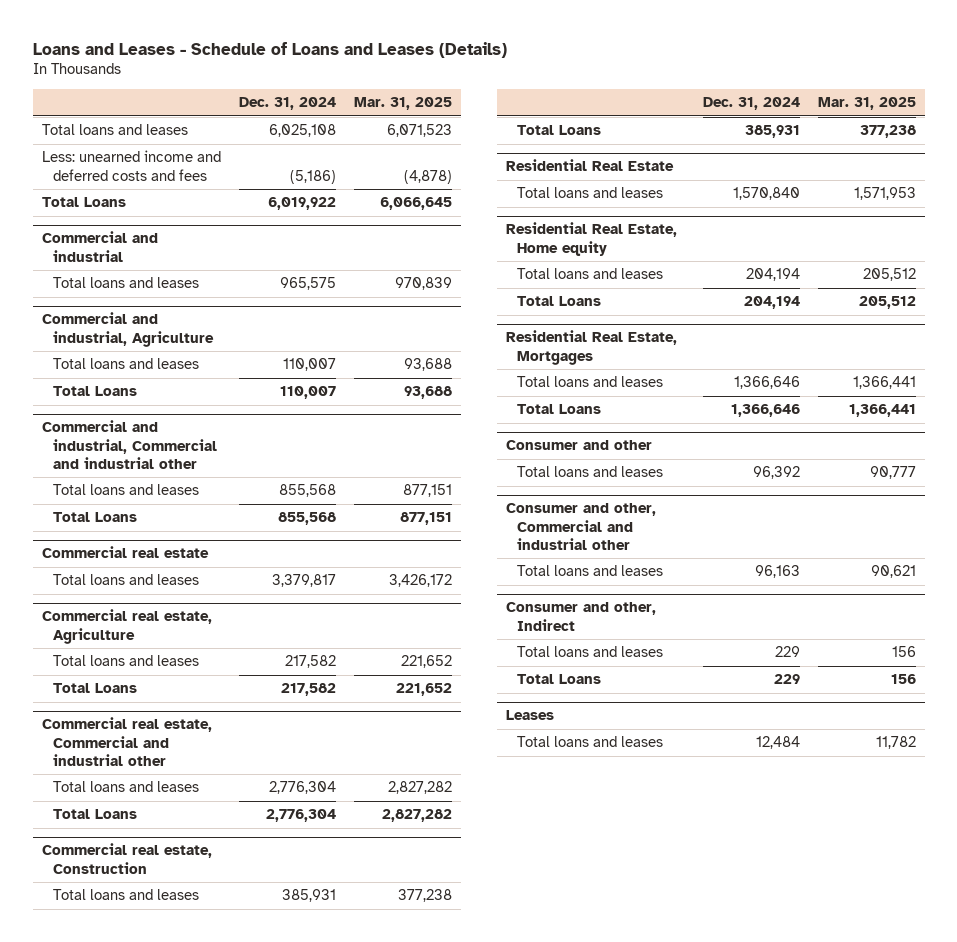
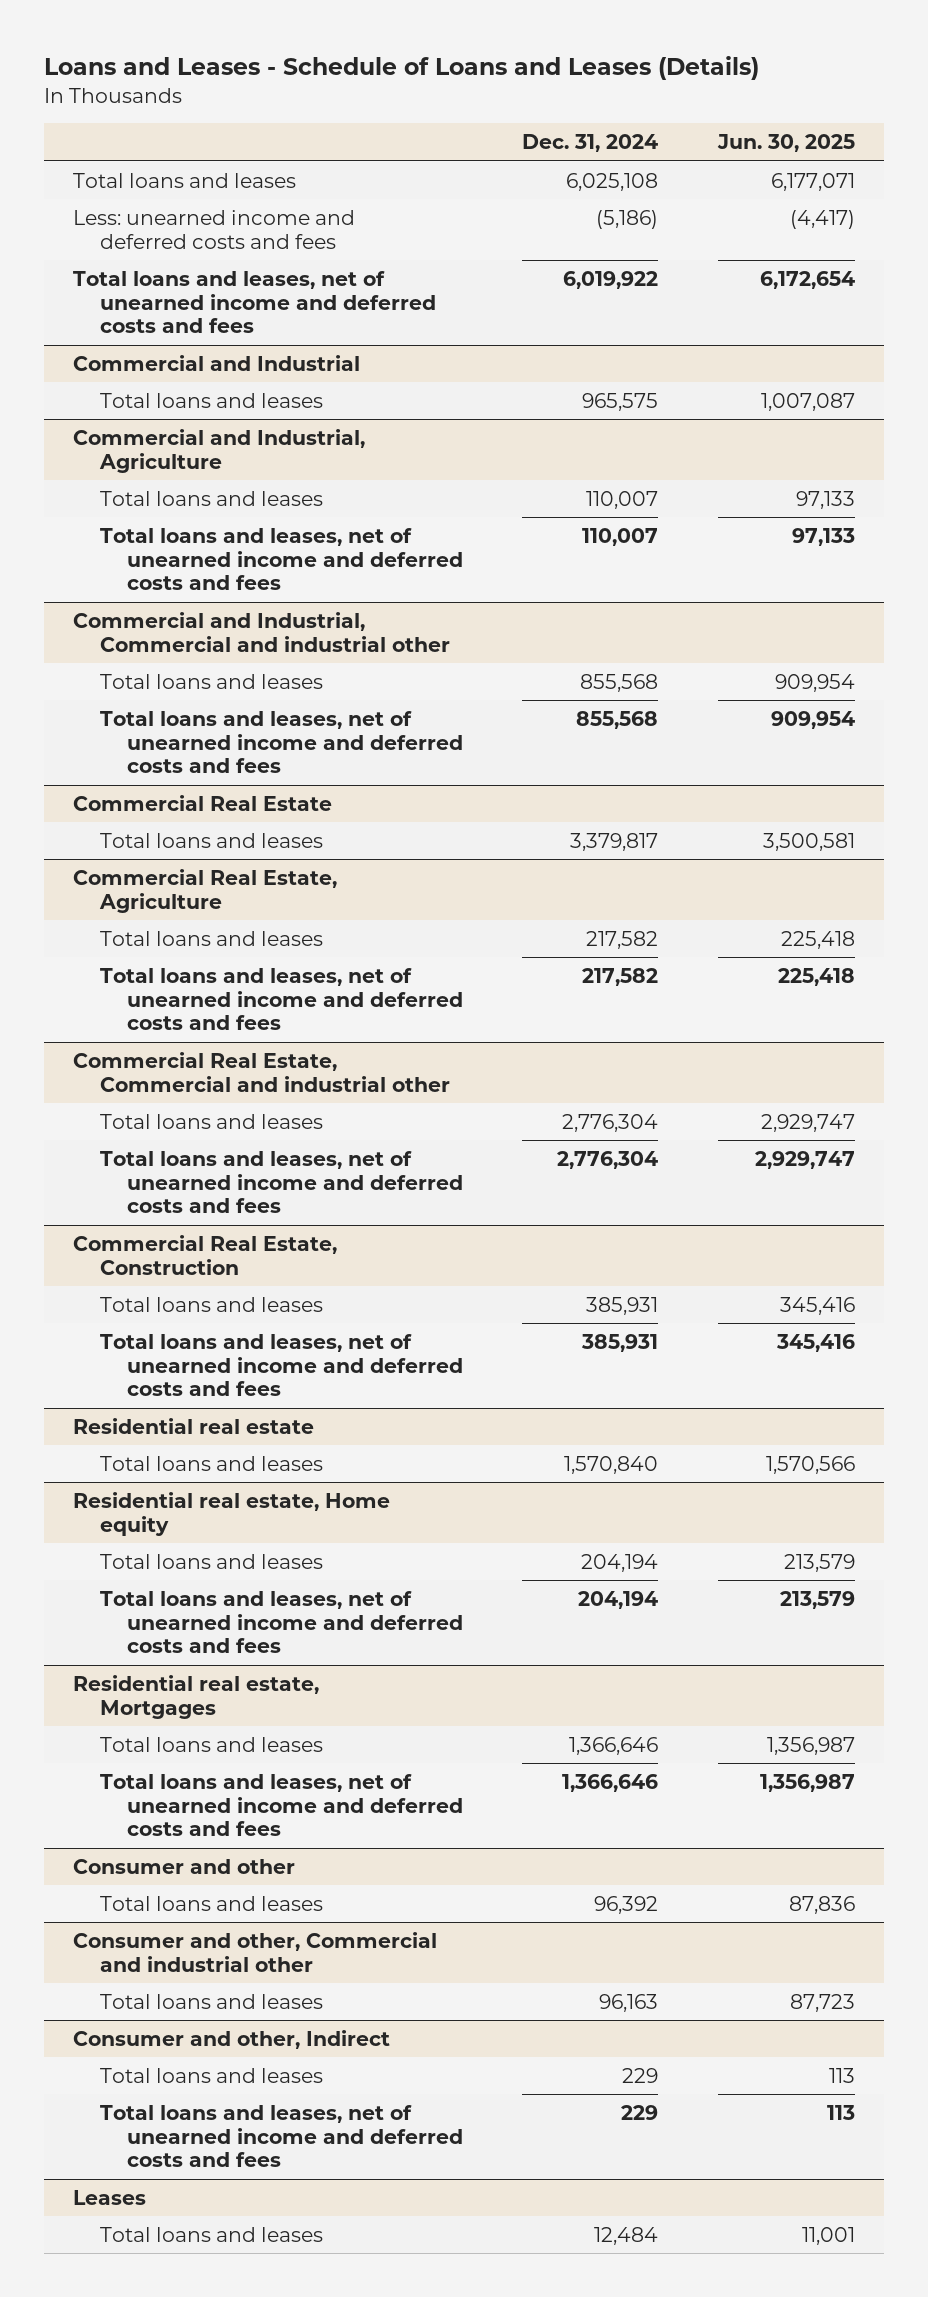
- | Dec. 31, 2024 | Mar. 31, 2025
+ | Dec. 31, 2024 | Jun. 30, 2025
- Total Loans | 6,019,922 | 6,066,645
- Commercial and industrial
+ Total loans and leases, net of unearned income and deferred costs and fees | 6,019,922 | 6,172,654
+ Commercial and Industrial
- Commercial and industrial, Agriculture
+ Commercial and Industrial, Agriculture
- Total Loans | 110,007 | 93,688
- Commercial and industrial, Commercial and industrial other
+ Total loans and leases, net of unearned income and deferred costs and fees | 110,007 | 97,133
+ Commercial and Industrial, Commercial and industrial other
- Total Loans | 855,568 | 877,151
- Commercial real estate
+ Total loans and leases, net of unearned income and deferred costs and fees | 855,568 | 909,954
+ Commercial Real Estate
- Commercial real estate, Agriculture
+ Commercial Real Estate, Agriculture
- Total Loans | 217,582 | 221,652
- Commercial real estate, Commercial and industrial other
+ Total loans and leases, net of unearned income and deferred costs and fees | 217,582 | 225,418
+ Commercial Real Estate, Commercial and industrial other
- Total Loans | 2,776,304 | 2,827,282
- Commercial real estate, Construction
+ Total loans and leases, net of unearned income and deferred costs and fees | 2,776,304 | 2,929,747
+ Commercial Real Estate, Construction
- Total Loans | 385,931 | 377,238
- Residential Real Estate
+ Total loans and leases, net of unearned income and deferred costs and fees | 385,931 | 345,416
+ Residential real estate
- Residential Real Estate, Home equity
+ Residential real estate, Home equity
- Total Loans | 204,194 | 205,512
- Residential Real Estate, Mortgages
+ Total loans and leases, net of unearned income and deferred costs and fees | 204,194 | 213,579
+ Residential real estate, Mortgages
- Total Loans | 1,366,646 | 1,366,441
+ Total loans and leases, net of unearned income and deferred costs and fees | 1,366,646 | 1,356,987
@ Consumer and other, Indirect
- Total Loans | 229 | 156
+ Total loans and leases, net of unearned income and deferred costs and fees | 229 | 113

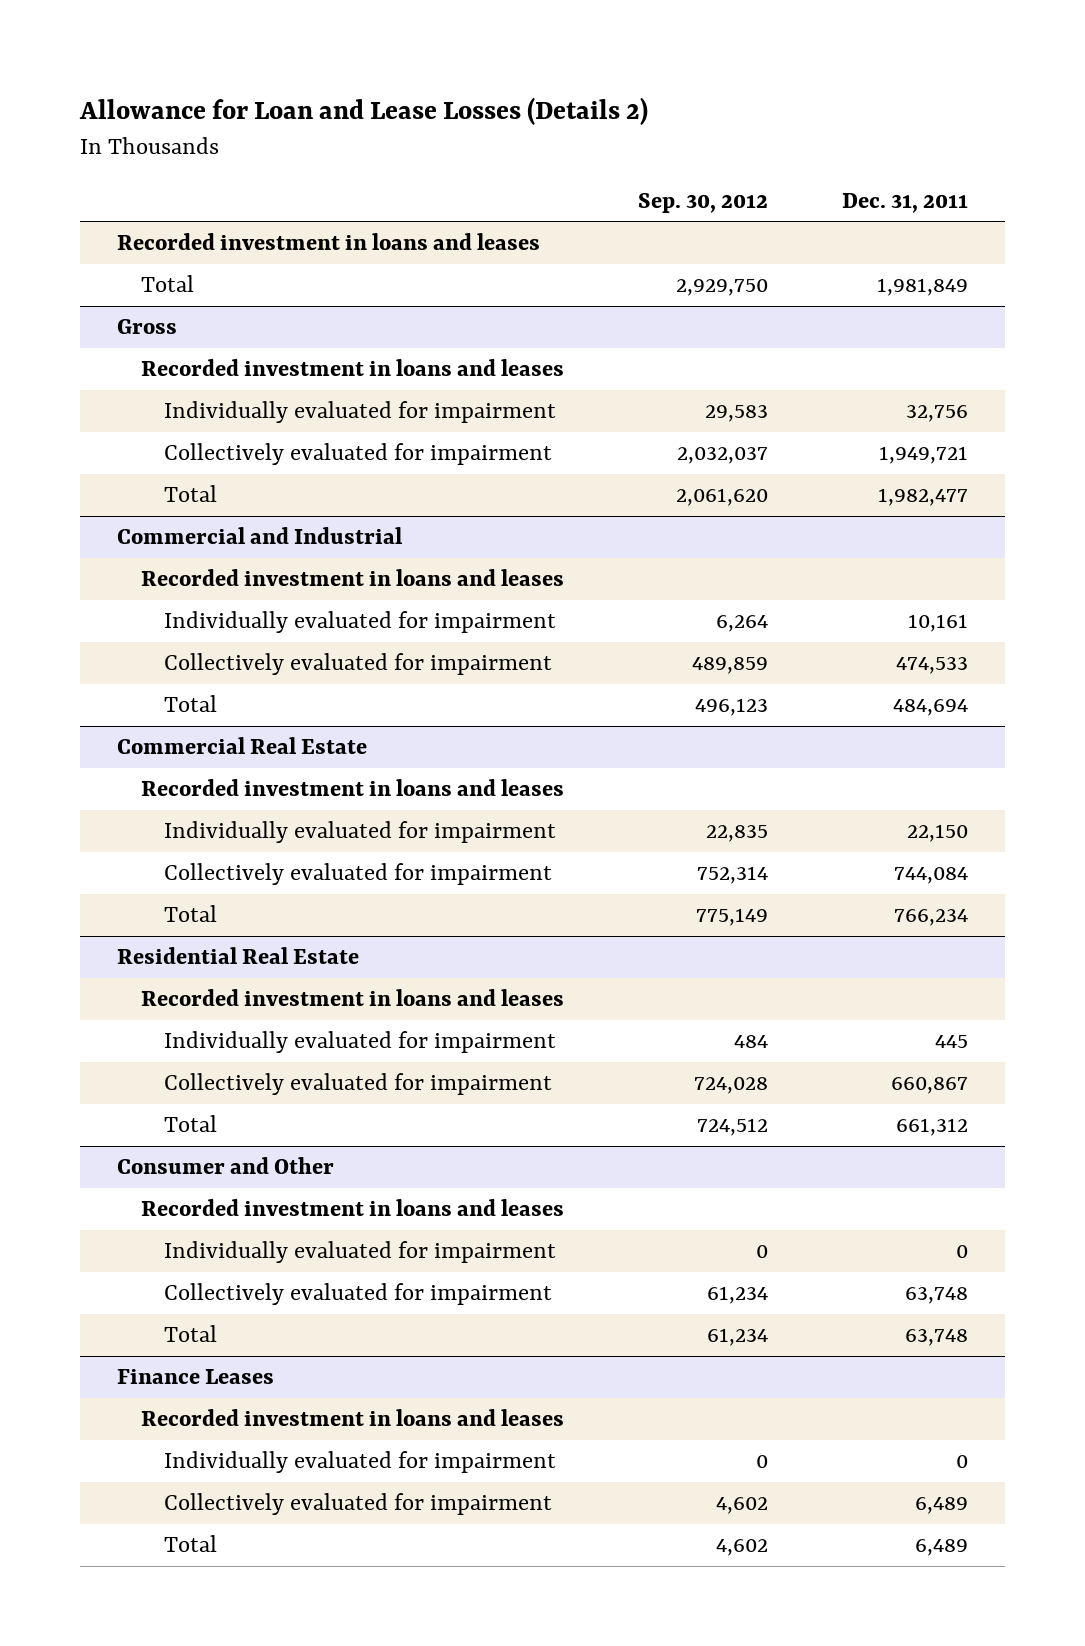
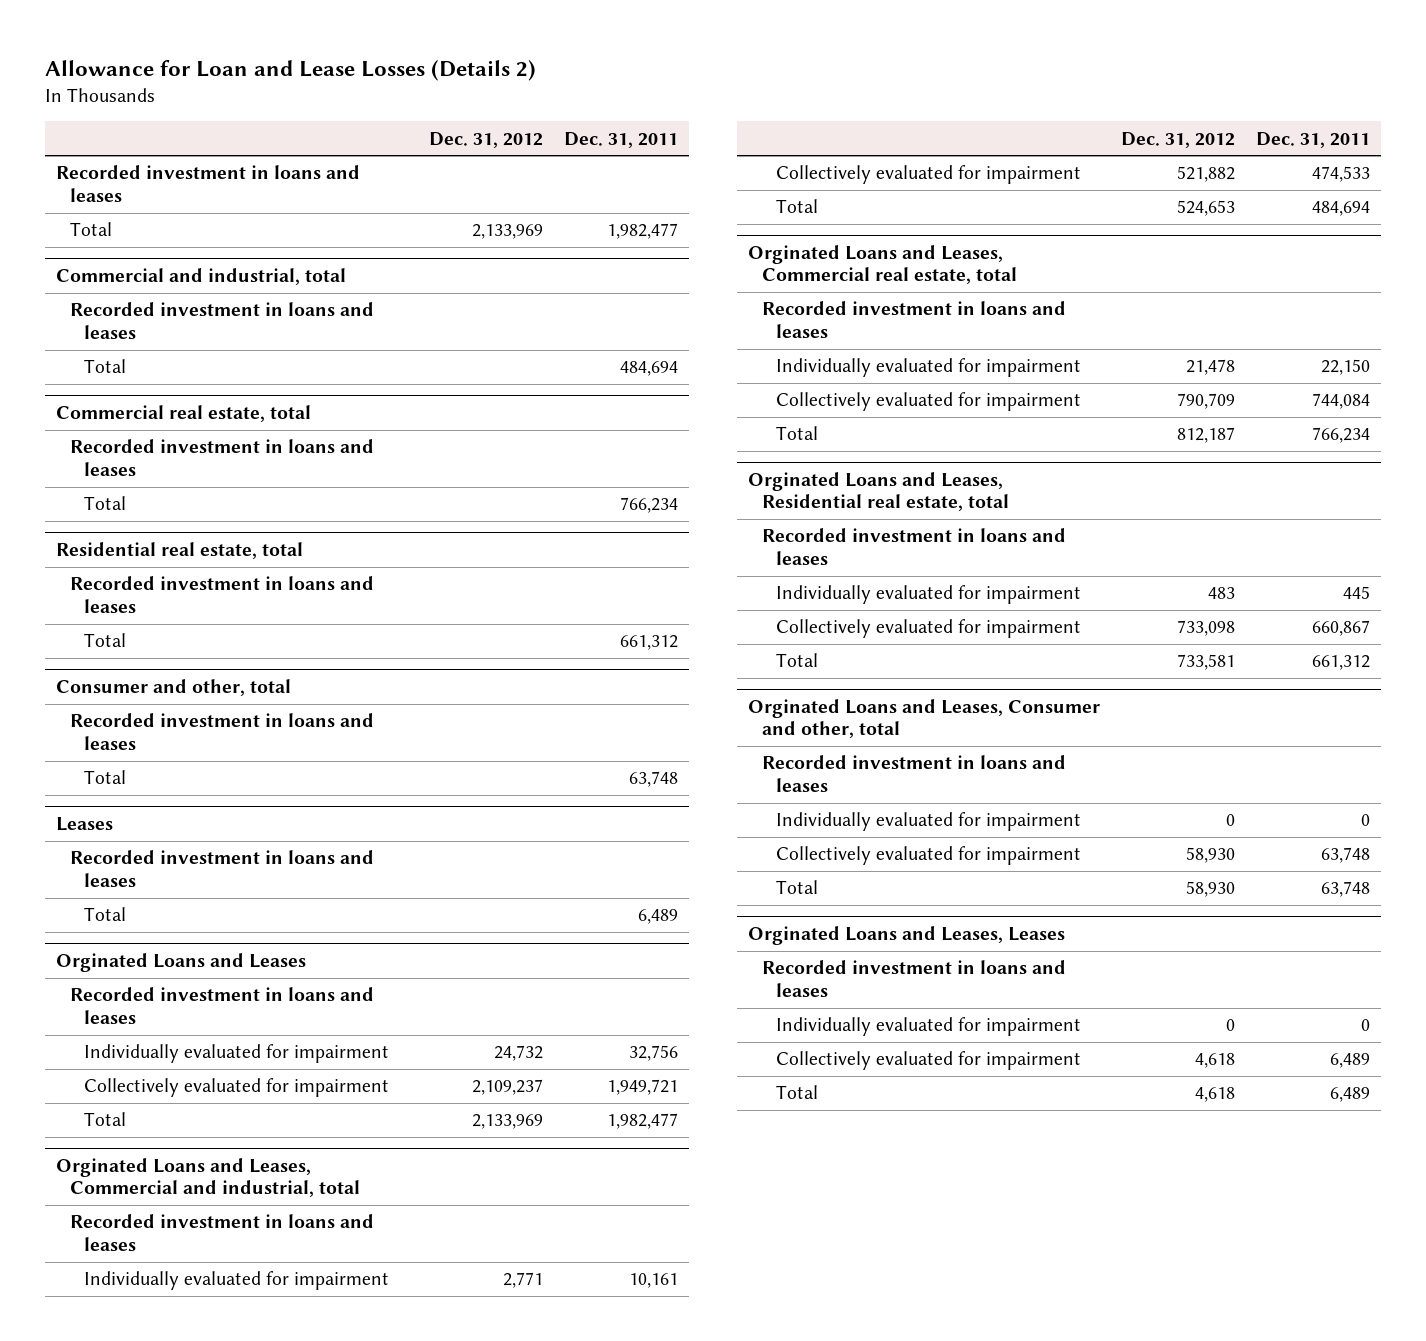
- | Sep. 30, 2012 | Dec. 31, 2011
+ | Dec. 31, 2012 | Dec. 31, 2011
- Total | 2,929,750 | 1,981,849
- Gross
+ Total | 2,133,969 | 1,982,477
+ Commercial and industrial, total
+ Total | | 484,694
+ Commercial real estate, total
+ Recorded investment in loans and leases
+ Total | | 766,234
+ Residential real estate, total
+ Recorded investment in loans and leases
+ Total | | 661,312
+ Consumer and other, total
+ Recorded investment in loans and leases
+ Total | | 63,748
+ Leases
+ Recorded investment in loans and leases
+ Total | | 6,489
+ Orginated Loans and Leases
+ Recorded investment in loans and leases
- Commercial and Industrial
+ Orginated Loans and Leases, Commercial and industrial, total
- Commercial Real Estate
+ Orginated Loans and Leases, Commercial real estate, total
- Residential Real Estate
+ Orginated Loans and Leases, Residential real estate, total
- Consumer and Other
+ Orginated Loans and Leases, Consumer and other, total
- Finance Leases
+ Orginated Loans and Leases, Leases

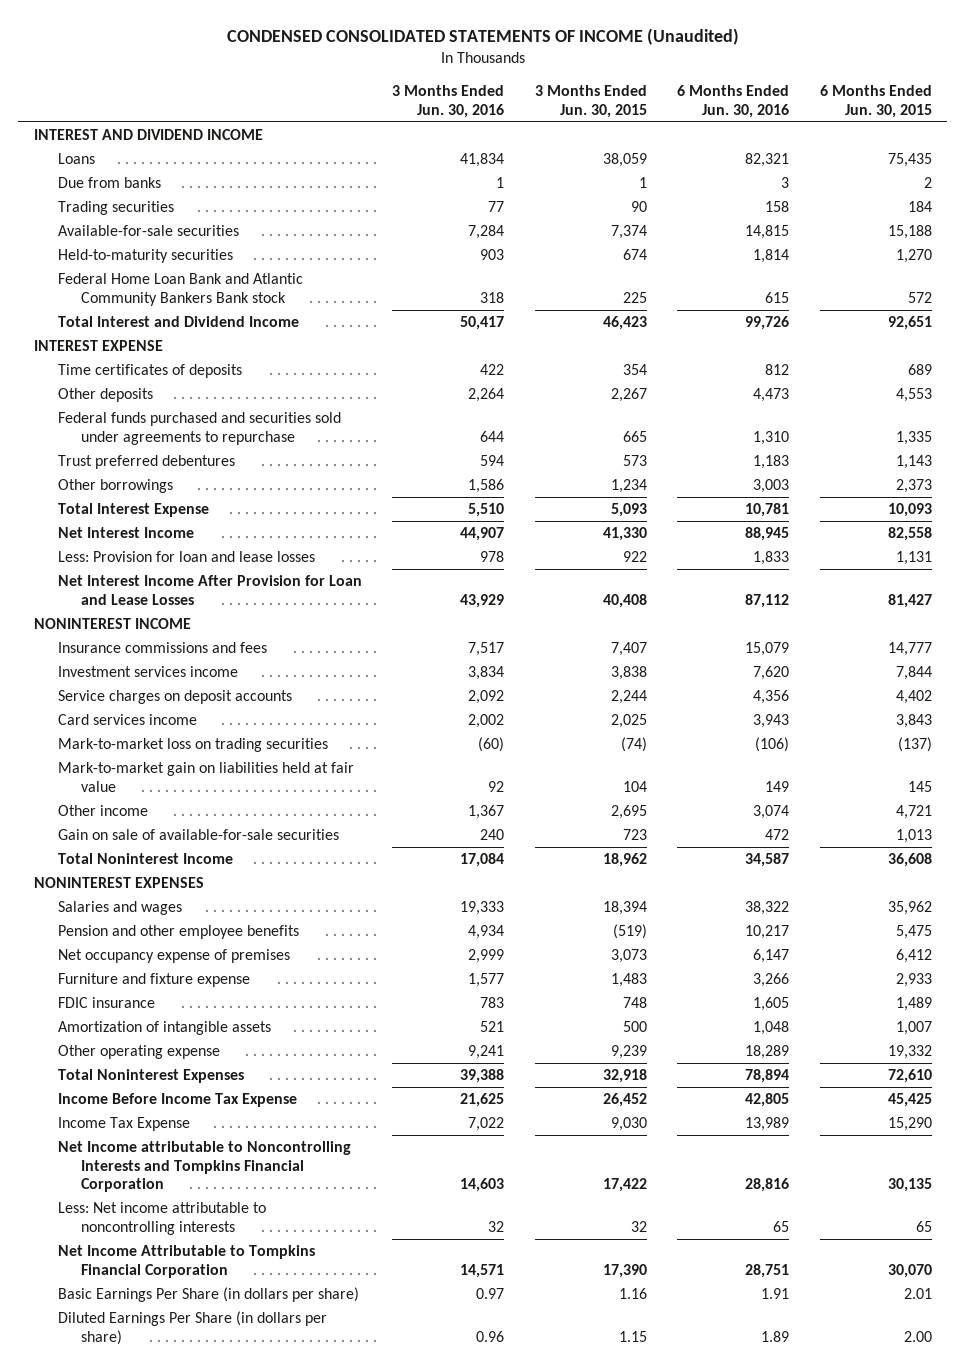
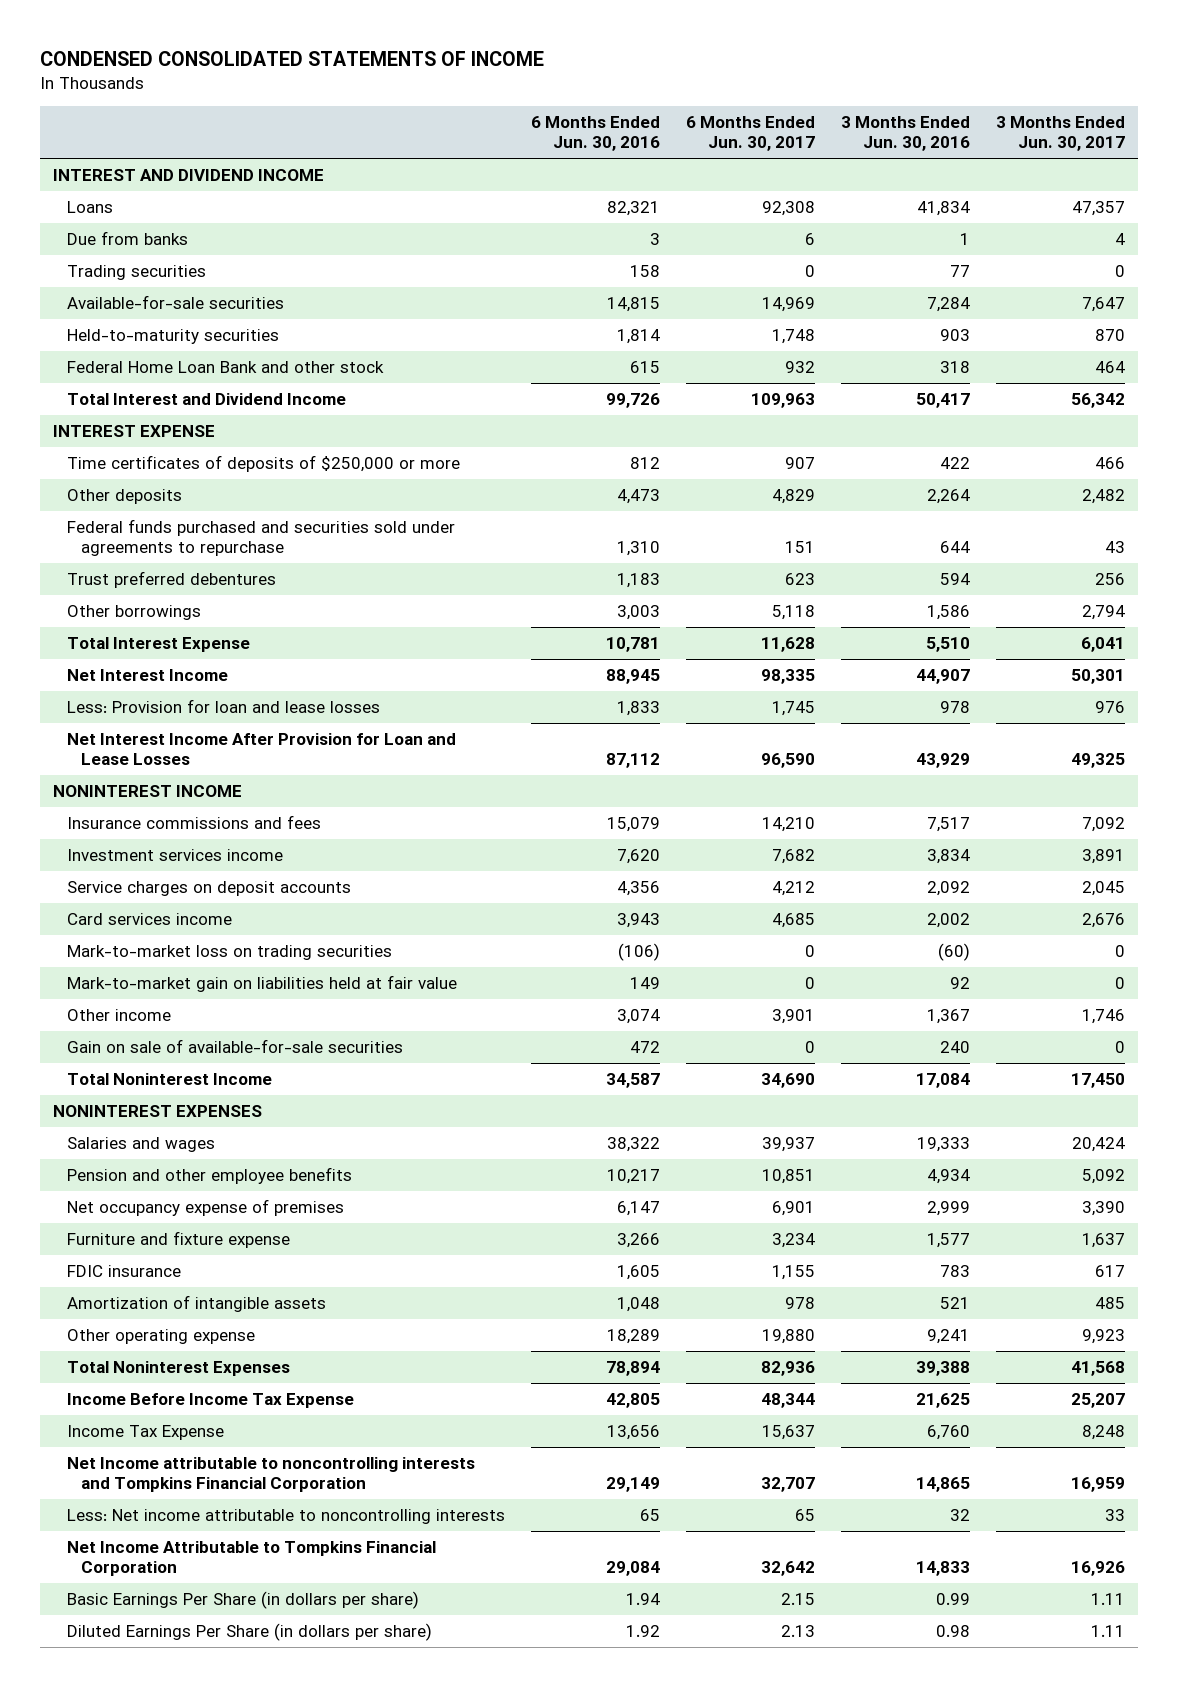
- CONDENSED CONSOLIDATED STATEMENTS OF INCOME (Unaudited)
+ CONDENSED CONSOLIDATED STATEMENTS OF INCOME
- | 3 Months Ended Jun. 30, 2016 | 3 Months Ended Jun. 30, 2015 | 6 Months Ended Jun. 30, 2016 | 6 Months Ended Jun. 30, 2015
+ | 6 Months Ended Jun. 30, 2016 | 6 Months Ended Jun. 30, 2017 | 3 Months Ended Jun. 30, 2016 | 3 Months Ended Jun. 30, 2017
- Federal Home Loan Bank and Atlantic Community Bankers Bank stock | 318 | 225 | 615 | 572
+ Federal Home Loan Bank and other stock | 615 | 932 | 318 | 464
- Time certificates of deposits | 422 | 354 | 812 | 689
+ Time certificates of deposits of $250,000 or more | 812 | 907 | 422 | 466
- Income Tax Expense | 7,022 | 9,030 | 13,989 | 15,290
- Net Income attributable to Noncontrolling Interests and Tompkins Financial Corporation | 14,603 | 17,422 | 28,816 | 30,135
+ Income Tax Expense | 13,656 | 15,637 | 6,760 | 8,248
+ Net Income attributable to noncontrolling interests and Tompkins Financial Corporation | 29,149 | 32,707 | 14,865 | 16,959
- Net Income Attributable to Tompkins Financial Corporation | 14,571 | 17,390 | 28,751 | 30,070
- Basic Earnings Per Share (in dollars per share) | 0.97 | 1.16 | 1.91 | 2.01
- Diluted Earnings Per Share (in dollars per share) | 0.96 | 1.15 | 1.89 | 2.00
+ Net Income Attributable to Tompkins Financial Corporation | 29,084 | 32,642 | 14,833 | 16,926
+ Basic Earnings Per Share (in dollars per share) | 1.94 | 2.15 | 0.99 | 1.11
+ Diluted Earnings Per Share (in dollars per share) | 1.92 | 2.13 | 0.98 | 1.11

